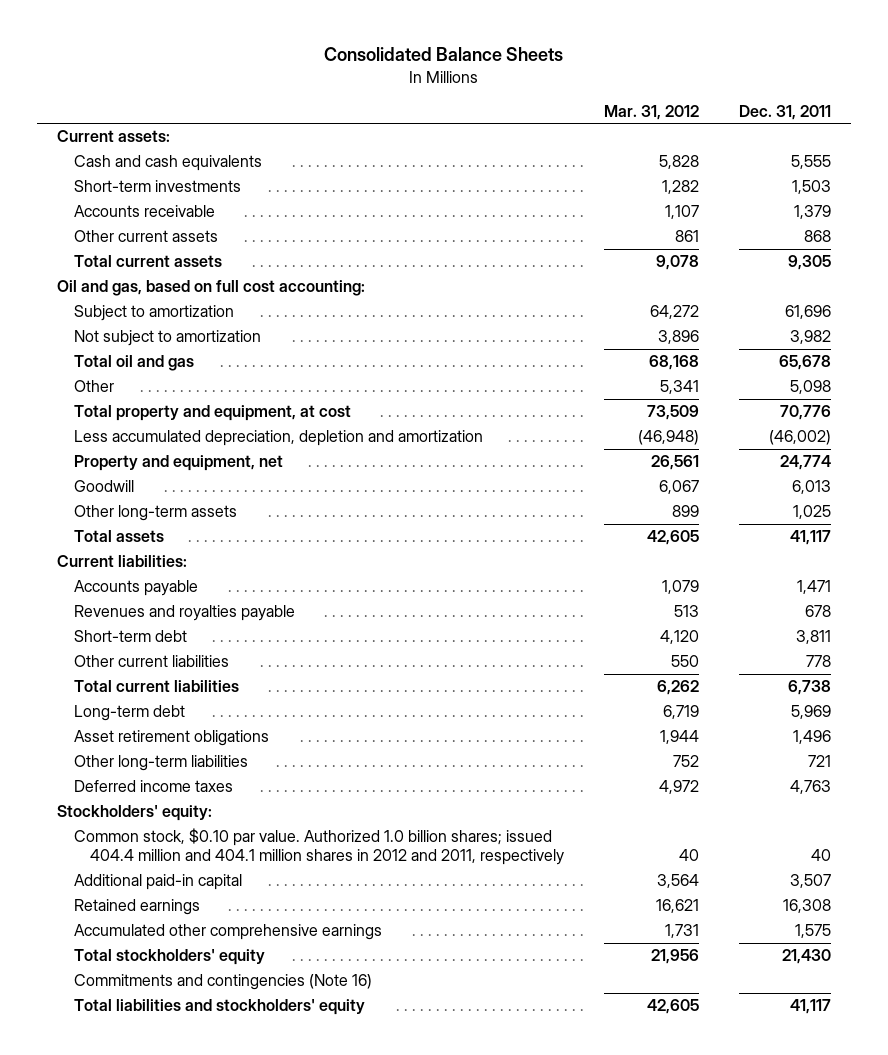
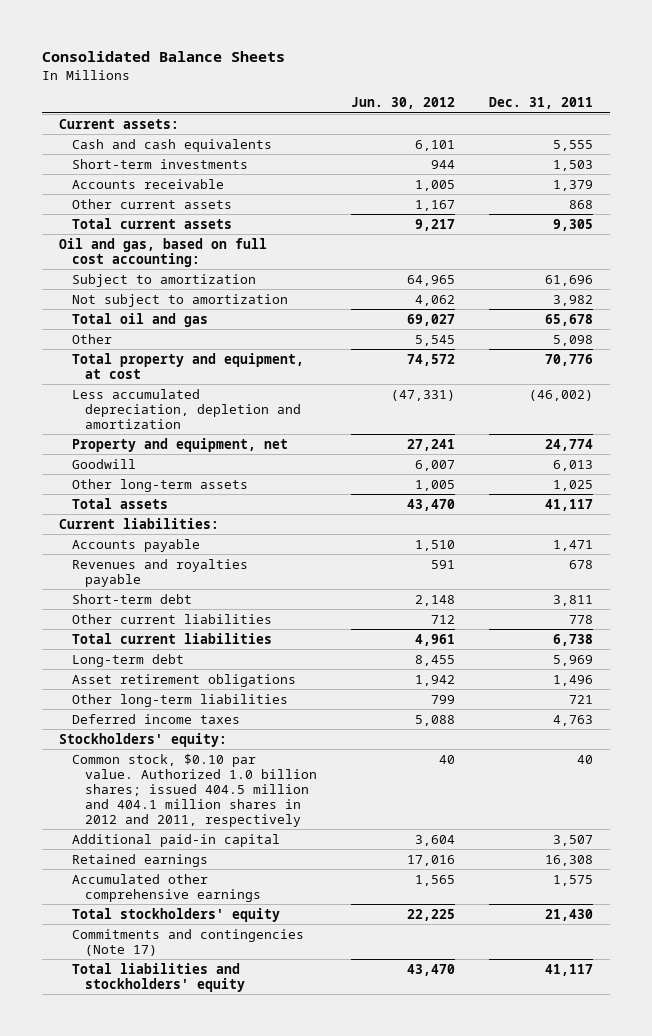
- | Mar. 31, 2012 | Dec. 31, 2011
+ | Jun. 30, 2012 | Dec. 31, 2011
- Common stock, $0.10 par value. Authorized 1.0 billion shares; issued 404.4 million and 404.1 million shares in 2012 and 2011, respectively | 40 | 40
+ Common stock, $0.10 par value. Authorized 1.0 billion shares; issued 404.5 million and 404.1 million shares in 2012 and 2011, respectively | 40 | 40
- Commitments and contingencies (Note 16)
+ Commitments and contingencies (Note 17)

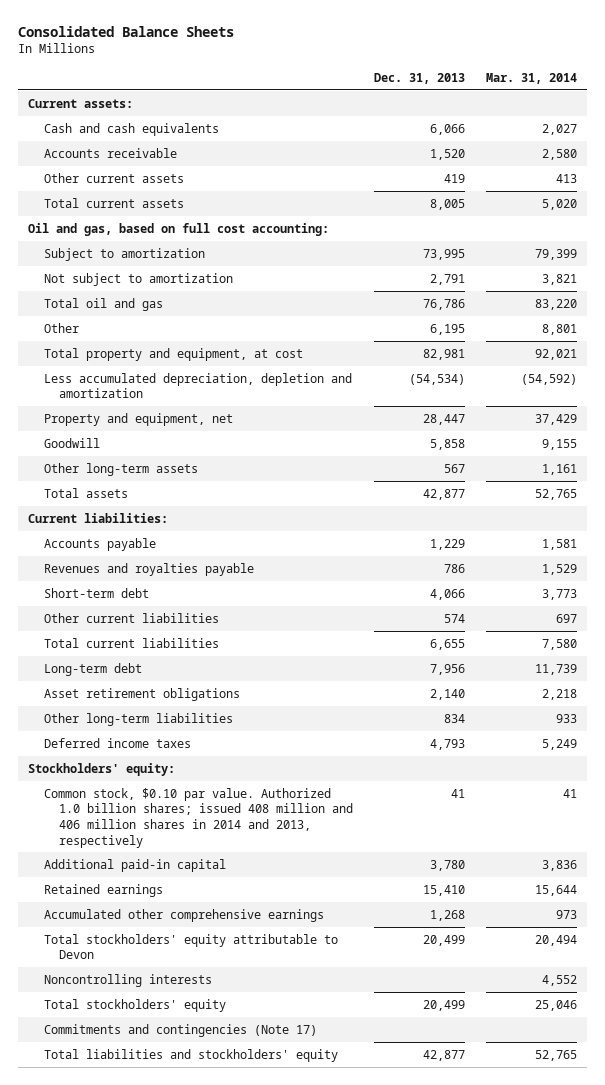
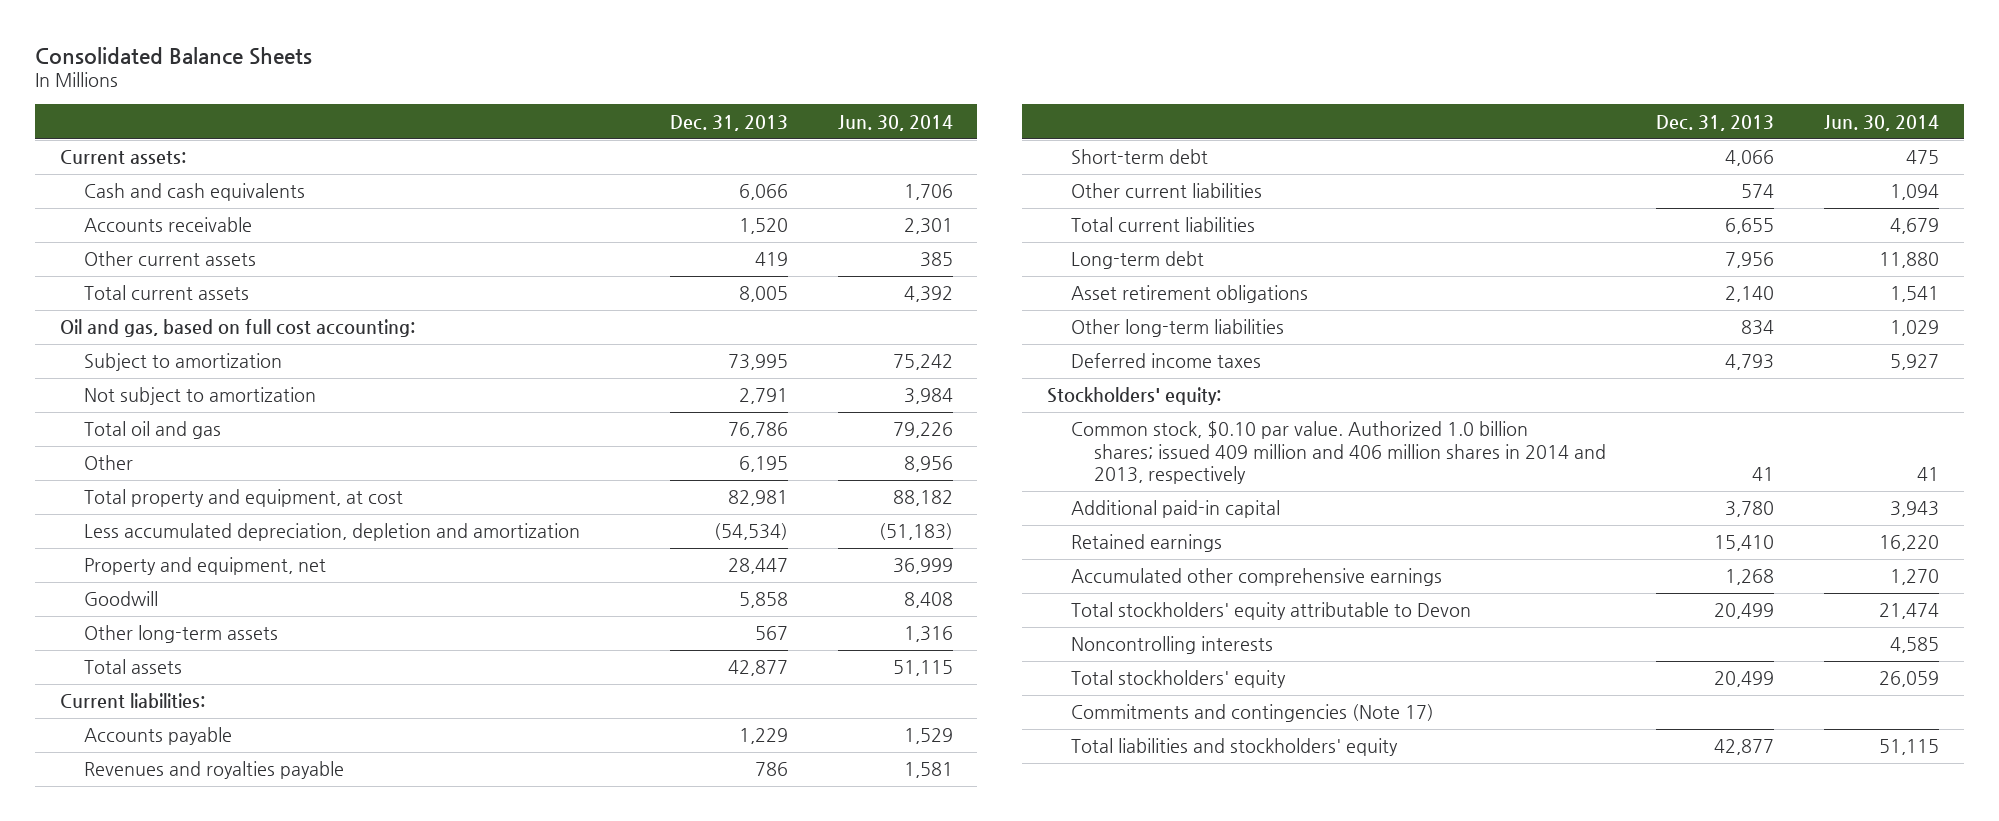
- | Dec. 31, 2013 | Mar. 31, 2014
+ | Dec. 31, 2013 | Jun. 30, 2014
- Common stock, $0.10 par value. Authorized 1.0 billion shares; issued 408 million and 406 million shares in 2014 and 2013, respectively | 41 | 41
+ Common stock, $0.10 par value. Authorized 1.0 billion shares; issued 409 million and 406 million shares in 2014 and 2013, respectively | 41 | 41

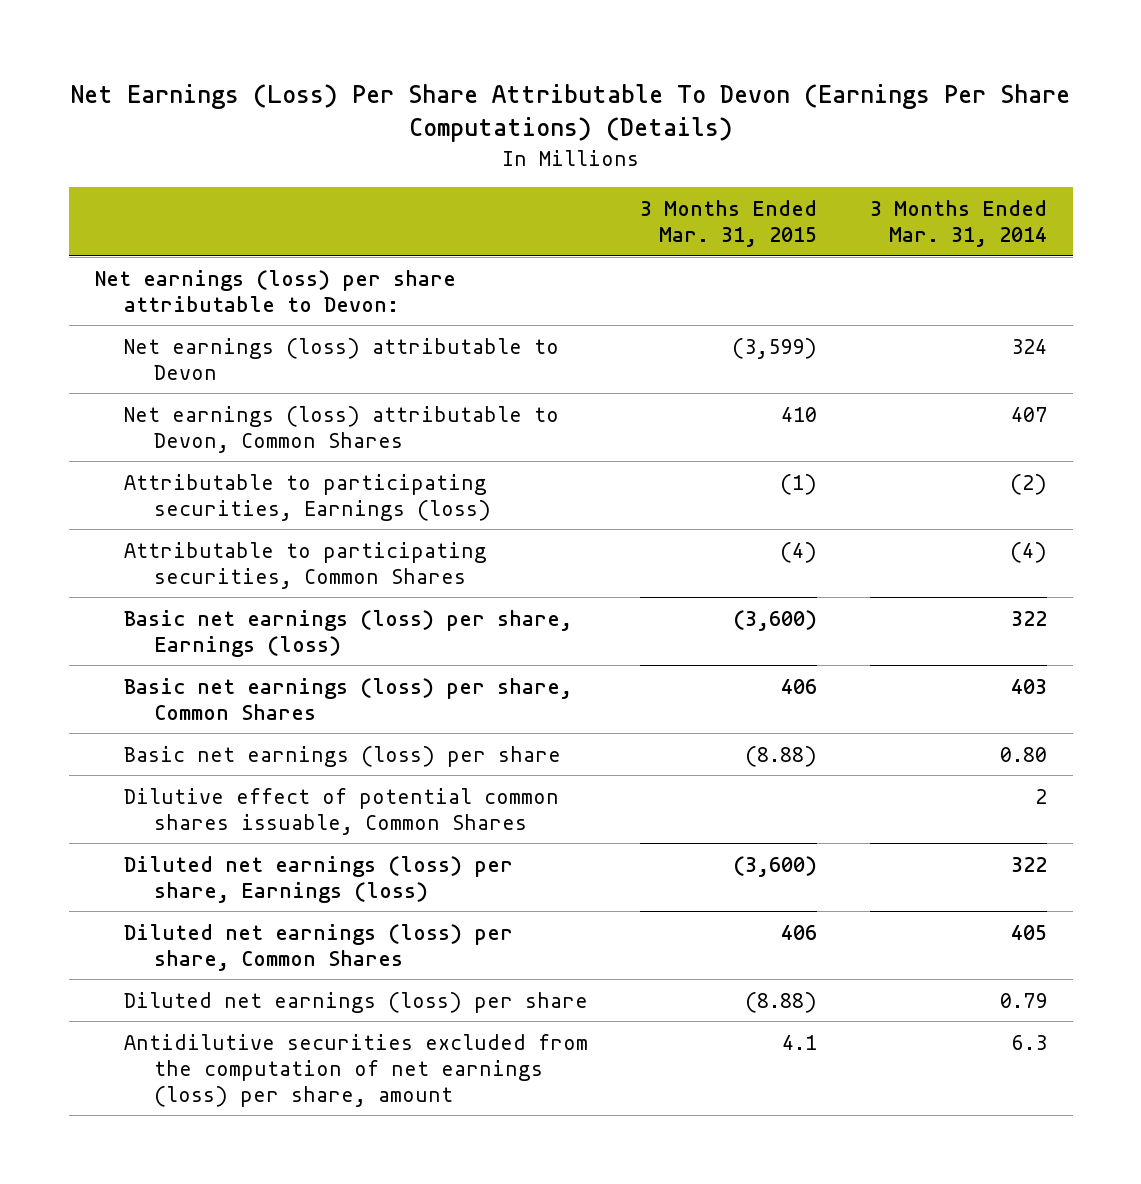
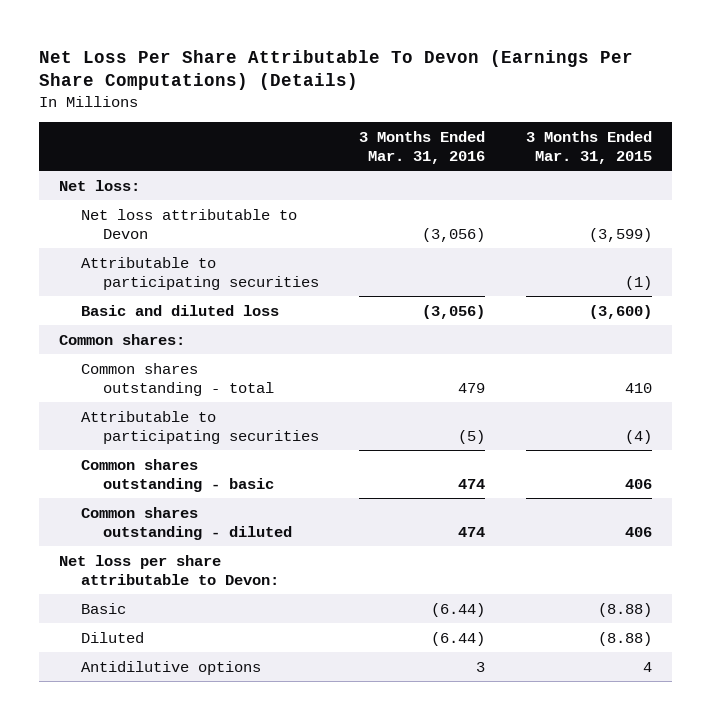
- Net Earnings (Loss) Per Share Attributable To Devon (Earnings Per Share Computations) (Details)
+ Net Loss Per Share Attributable To Devon (Earnings Per Share Computations) (Details)
- | 3 Months Ended Mar. 31, 2015 | 3 Months Ended Mar. 31, 2014
+ | 3 Months Ended Mar. 31, 2016 | 3 Months Ended Mar. 31, 2015
- Net earnings (loss) per share attributable to Devon:
- Net earnings (loss) attributable to Devon | (3,599) | 324
- Net earnings (loss) attributable to Devon, Common Shares | 410 | 407
- Attributable to participating securities, Earnings (loss) | (1) | (2)
- Attributable to participating securities, Common Shares | (4) | (4)
- Basic net earnings (loss) per share, Earnings (loss) | (3,600) | 322
- Basic net earnings (loss) per share, Common Shares | 406 | 403
- Basic net earnings (loss) per share | (8.88) | 0.80
- Dilutive effect of potential common shares issuable, Common Shares | | 2
- Diluted net earnings (loss) per share, Earnings (loss) | (3,600) | 322
- Diluted net earnings (loss) per share, Common Shares | 406 | 405
- Diluted net earnings (loss) per share | (8.88) | 0.79
- Antidilutive securities excluded from the computation of net earnings (loss) per share, amount | 4.1 | 6.3
+ Net loss:
+ Net loss attributable to Devon | (3,056) | (3,599)
+ Attributable to participating securities | | (1)
+ Basic and diluted loss | (3,056) | (3,600)
+ Common shares:
+ Common shares outstanding - total | 479 | 410
+ Attributable to participating securities | (5) | (4)
+ Common shares outstanding - basic | 474 | 406
+ Common shares outstanding - diluted | 474 | 406
+ Net loss per share attributable to Devon:
+ Basic | (6.44) | (8.88)
+ Diluted | (6.44) | (8.88)
+ Antidilutive options | 3 | 4

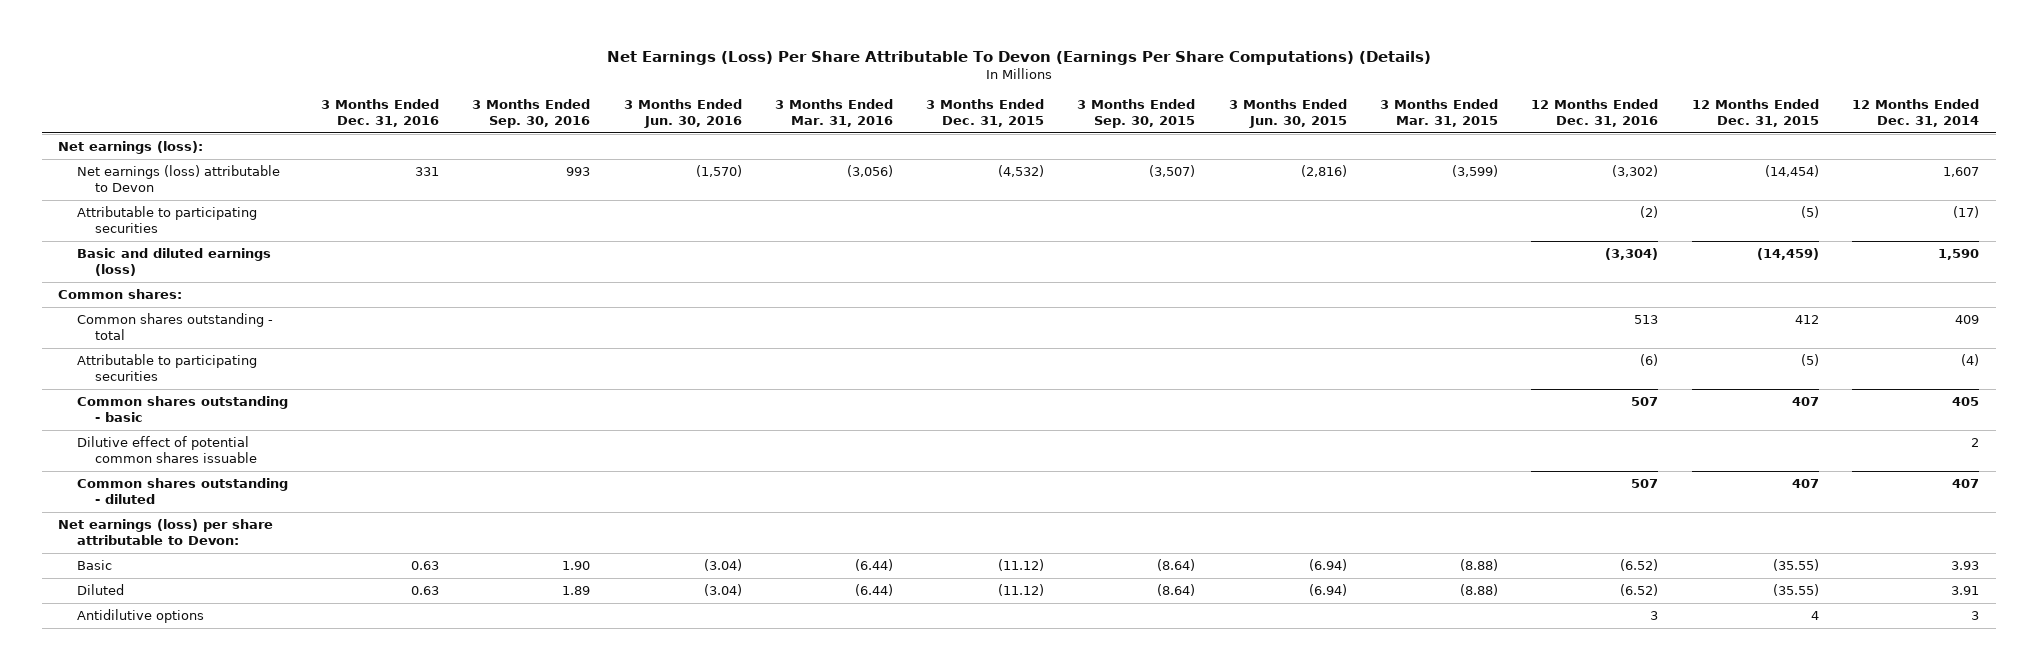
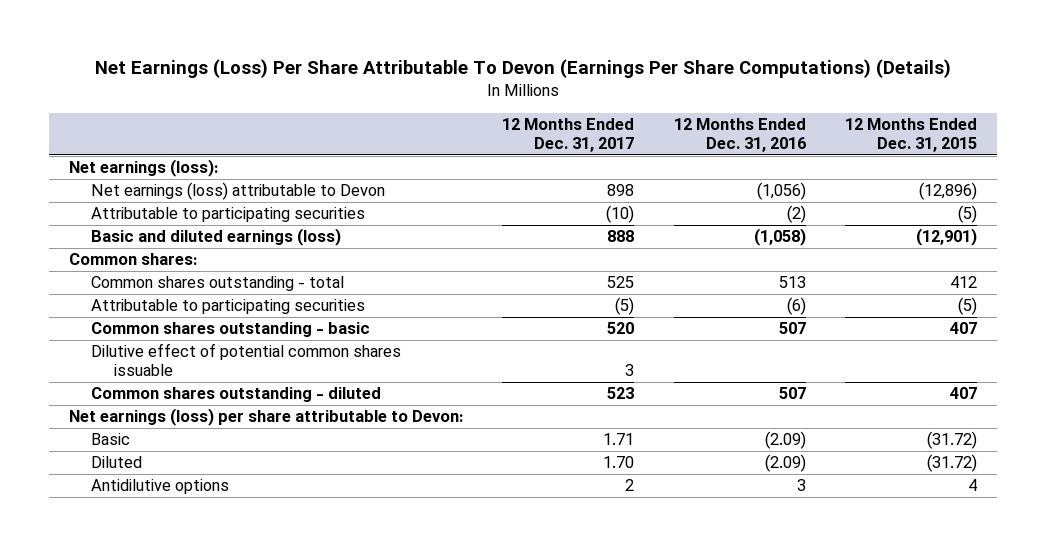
- | 3 Months Ended Dec. 31, 2016 | 3 Months Ended Sep. 30, 2016 | 3 Months Ended Jun. 30, 2016 | 3 Months Ended Mar. 31, 2016 | 3 Months Ended Dec. 31, 2015 | 3 Months Ended Sep. 30, 2015 | 3 Months Ended Jun. 30, 2015 | 3 Months Ended Mar. 31, 2015 | 12 Months Ended Dec. 31, 2016 | 12 Months Ended Dec. 31, 2015 | 12 Months Ended Dec. 31, 2014
+ | 12 Months Ended Dec. 31, 2017 | 12 Months Ended Dec. 31, 2016 | 12 Months Ended Dec. 31, 2015
- Net earnings (loss) attributable to Devon | 331 | 993 | (1,570) | (3,056) | (4,532) | (3,507) | (2,816) | (3,599) | (3,302) | (14,454) | 1,607
+ Net earnings (loss) attributable to Devon | 898 | (1,056) | (12,896)
- Basic and diluted earnings (loss) | | | | | | | | | (3,304) | (14,459) | 1,590
+ Basic and diluted earnings (loss) | 888 | (1,058) | (12,901)
- Basic | 0.63 | 1.90 | (3.04) | (6.44) | (11.12) | (8.64) | (6.94) | (8.88) | (6.52) | (35.55) | 3.93
- Diluted | 0.63 | 1.89 | (3.04) | (6.44) | (11.12) | (8.64) | (6.94) | (8.88) | (6.52) | (35.55) | 3.91
+ Basic | 1.71 | (2.09) | (31.72)
+ Diluted | 1.70 | (2.09) | (31.72)

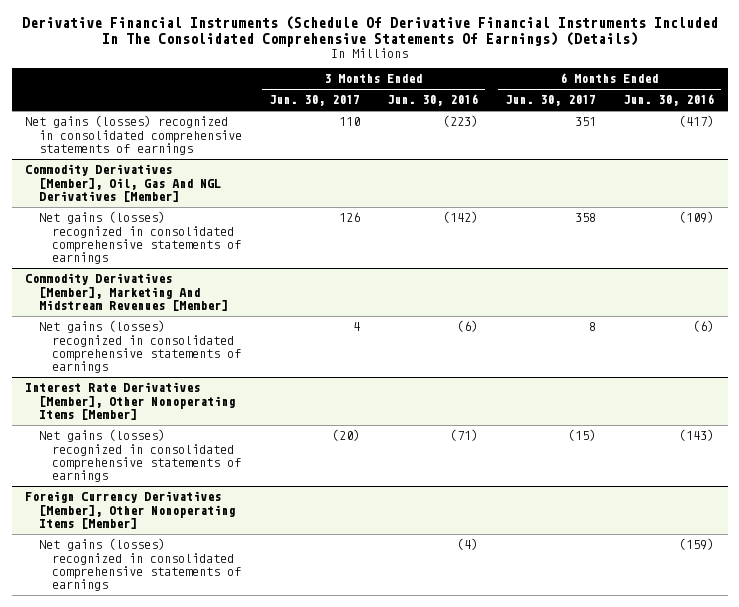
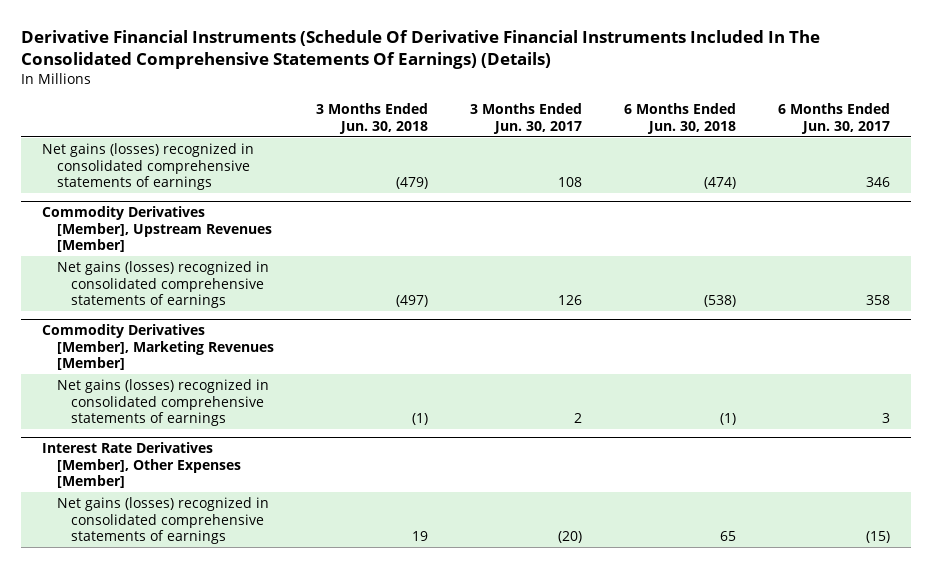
- | 3 Months Ended Jun. 30, 2017 | 3 Months Ended Jun. 30, 2016 | 6 Months Ended Jun. 30, 2017 | 6 Months Ended Jun. 30, 2016
+ | 3 Months Ended Jun. 30, 2018 | 3 Months Ended Jun. 30, 2017 | 6 Months Ended Jun. 30, 2018 | 6 Months Ended Jun. 30, 2017
- Net gains (losses) recognized in consolidated comprehensive statements of earnings | 110 | (223) | 351 | (417)
- Commodity Derivatives [Member], Oil, Gas And NGL Derivatives [Member]
+ Net gains (losses) recognized in consolidated comprehensive statements of earnings | (479) | 108 | (474) | 346
+ Commodity Derivatives [Member], Upstream Revenues [Member]
- Commodity Derivatives [Member], Marketing And Midstream Revenues [Member]
- Net gains (losses) recognized in consolidated comprehensive statements of earnings | 4 | (6) | 8 | (6)
- Interest Rate Derivatives [Member], Other Nonoperating Items [Member]
+ Commodity Derivatives [Member], Marketing Revenues [Member]
+ Net gains (losses) recognized in consolidated comprehensive statements of earnings | (1) | 2 | (1) | 3
+ Interest Rate Derivatives [Member], Other Expenses [Member]
- Foreign Currency Derivatives [Member], Other Nonoperating Items [Member]
- Net gains (losses) recognized in consolidated comprehensive statements of earnings | | (4) | | (159)

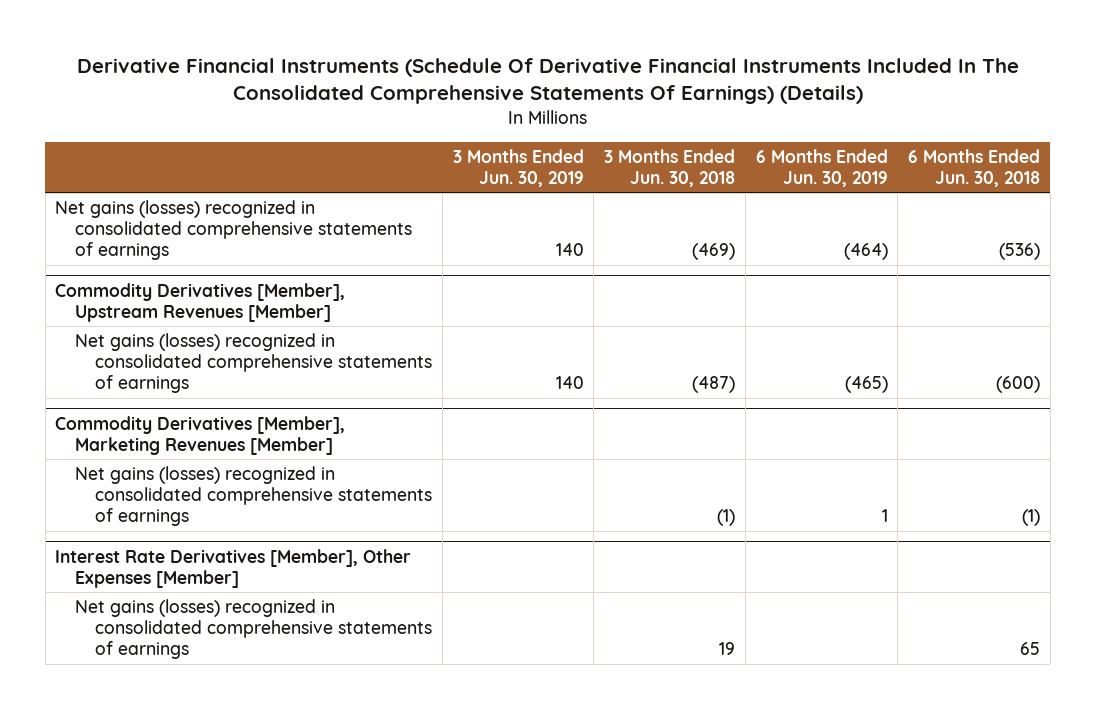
- | 3 Months Ended Jun. 30, 2018 | 3 Months Ended Jun. 30, 2017 | 6 Months Ended Jun. 30, 2018 | 6 Months Ended Jun. 30, 2017
+ | 3 Months Ended Jun. 30, 2019 | 3 Months Ended Jun. 30, 2018 | 6 Months Ended Jun. 30, 2019 | 6 Months Ended Jun. 30, 2018
- Net gains (losses) recognized in consolidated comprehensive statements of earnings | (479) | 108 | (474) | 346
+ Net gains (losses) recognized in consolidated comprehensive statements of earnings | 140 | (469) | (464) | (536)
@ Commodity Derivatives [Member], Upstream Revenues [Member]
- Net gains (losses) recognized in consolidated comprehensive statements of earnings | (497) | 126 | (538) | 358
+ Net gains (losses) recognized in consolidated comprehensive statements of earnings | 140 | (487) | (465) | (600)

